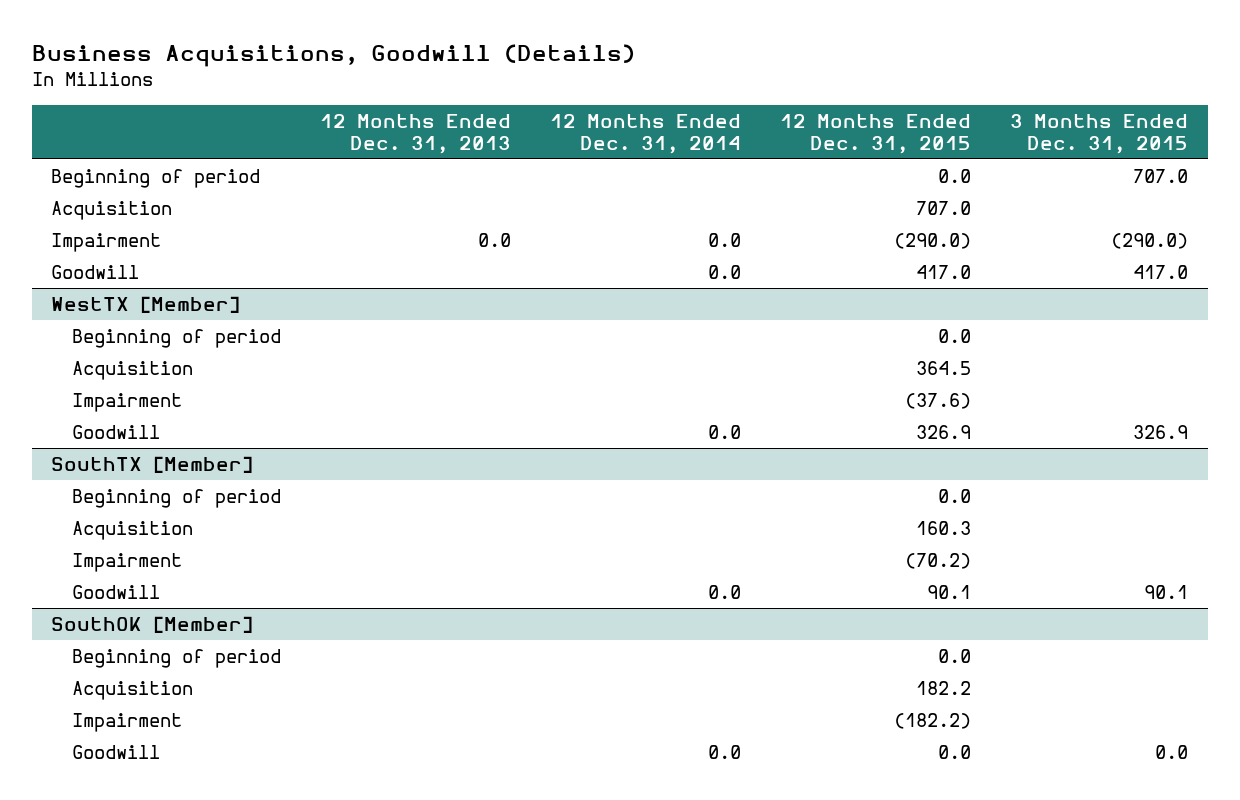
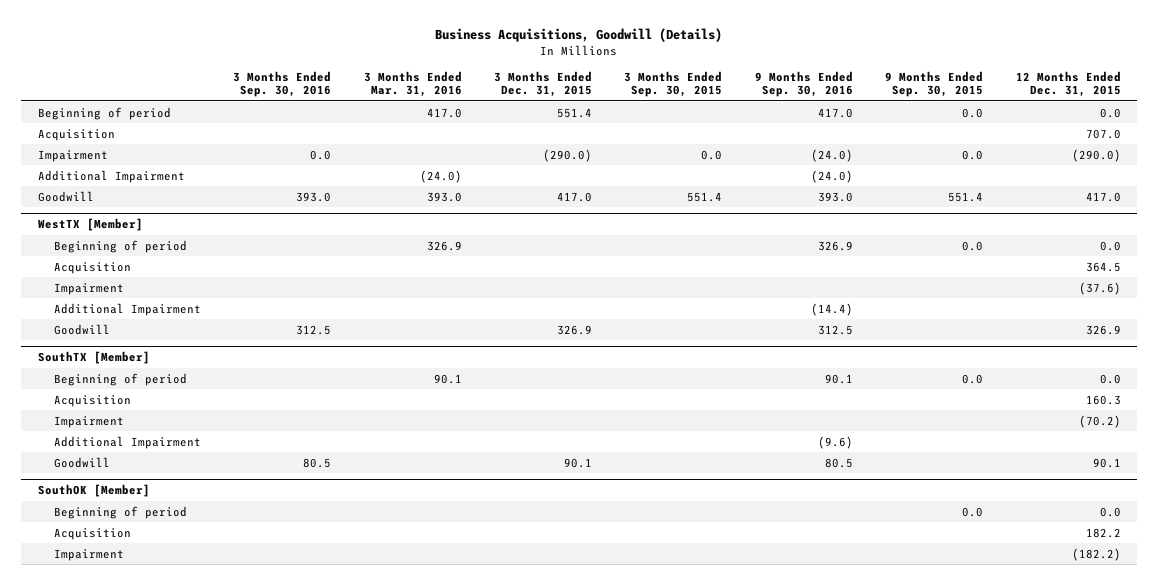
- | 12 Months Ended Dec. 31, 2013 | 12 Months Ended Dec. 31, 2014 | 12 Months Ended Dec. 31, 2015 | 3 Months Ended Dec. 31, 2015
+ | 3 Months Ended Sep. 30, 2016 | 3 Months Ended Mar. 31, 2016 | 3 Months Ended Dec. 31, 2015 | 3 Months Ended Sep. 30, 2015 | 9 Months Ended Sep. 30, 2016 | 9 Months Ended Sep. 30, 2015 | 12 Months Ended Dec. 31, 2015
- Beginning of period | | | 0.0 | 707.0
+ Beginning of period | | 417.0 | 551.4 | | 417.0 | 0.0 | 0.0
+ Additional Impairment | | (24.0) | | | (24.0) | |
@ WestTX [Member]
+ Additional Impairment | | | | | (14.4) | |
@ SouthTX [Member]
+ Additional Impairment | | | | | (9.6) | |
@ SouthOK [Member]
- Goodwill | | 0.0 | 0.0 | 0.0

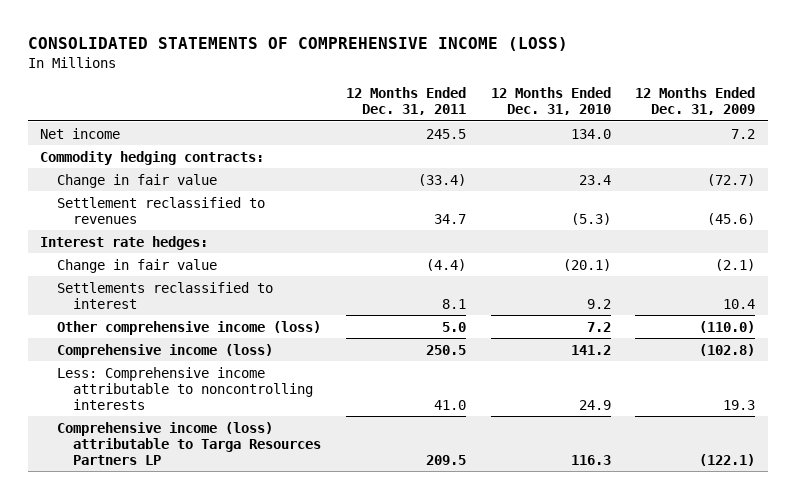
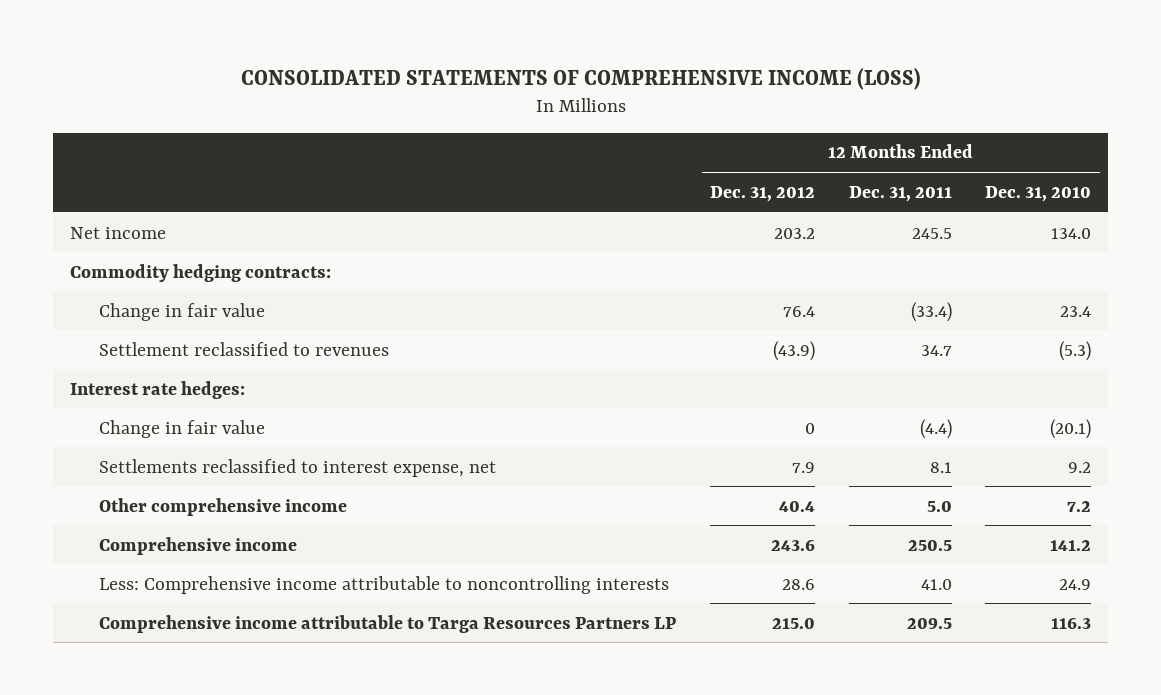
- | 12 Months Ended Dec. 31, 2011 | 12 Months Ended Dec. 31, 2010 | 12 Months Ended Dec. 31, 2009
+ | 12 Months Ended Dec. 31, 2012 | 12 Months Ended Dec. 31, 2011 | 12 Months Ended Dec. 31, 2010
- Settlements reclassified to interest | 8.1 | 9.2 | 10.4
- Other comprehensive income (loss) | 5.0 | 7.2 | (110.0)
- Comprehensive income (loss) | 250.5 | 141.2 | (102.8)
+ Settlements reclassified to interest expense, net | 7.9 | 8.1 | 9.2
+ Other comprehensive income | 40.4 | 5.0 | 7.2
+ Comprehensive income | 243.6 | 250.5 | 141.2
- Comprehensive income (loss) attributable to Targa Resources Partners LP | 209.5 | 116.3 | (122.1)
+ Comprehensive income attributable to Targa Resources Partners LP | 215.0 | 209.5 | 116.3

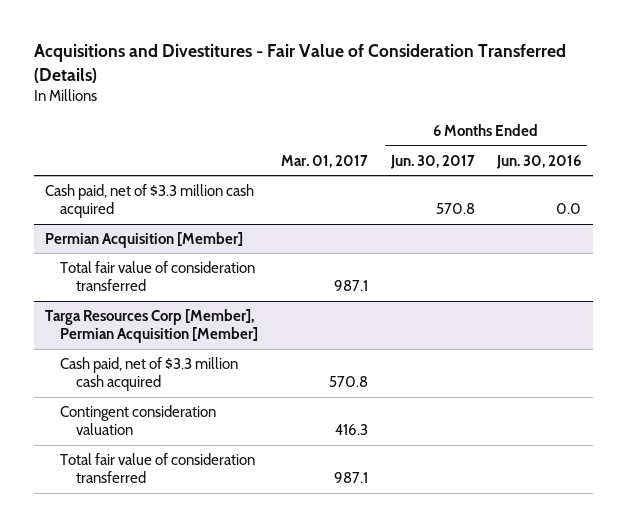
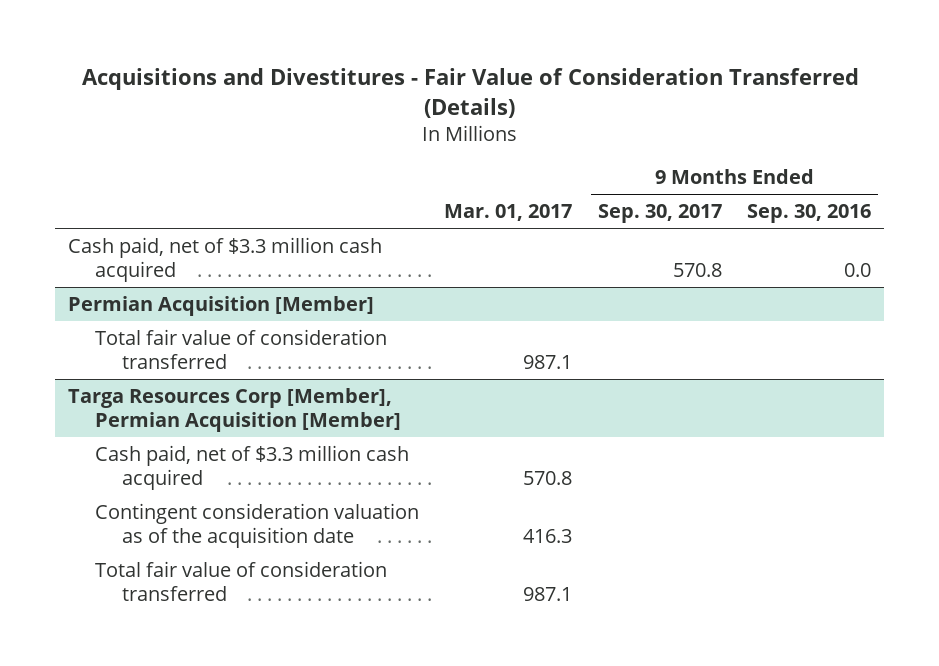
- | Mar. 01, 2017 | 6 Months Ended Jun. 30, 2017 | 6 Months Ended Jun. 30, 2016
+ | Mar. 01, 2017 | 9 Months Ended Sep. 30, 2017 | 9 Months Ended Sep. 30, 2016
@ Targa Resources Corp [Member], Permian Acquisition [Member]
- Contingent consideration valuation | 416.3 | |
+ Contingent consideration valuation as of the acquisition date | 416.3 | |

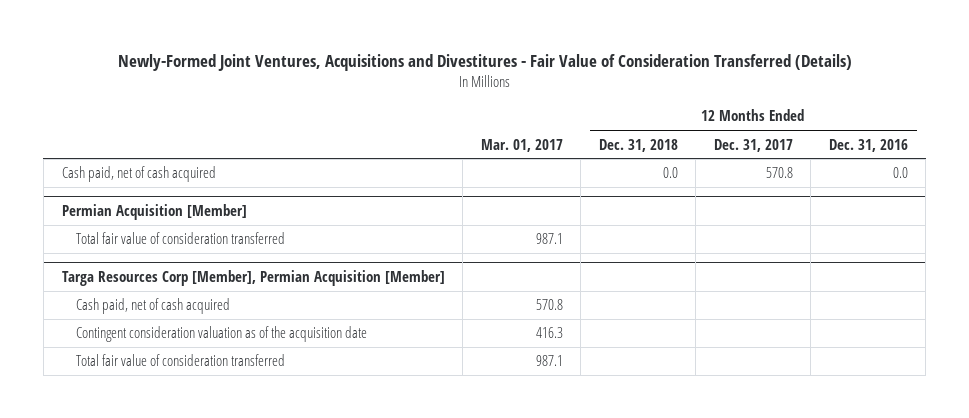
- Acquisitions and Divestitures - Fair Value of Consideration Transferred (Details)
+ Newly-Formed Joint Ventures, Acquisitions and Divestitures - Fair Value of Consideration Transferred (Details)
- | Mar. 01, 2017 | 9 Months Ended Sep. 30, 2017 | 9 Months Ended Sep. 30, 2016
+ | Mar. 01, 2017 | 12 Months Ended Dec. 31, 2018 | 12 Months Ended Dec. 31, 2017 | 12 Months Ended Dec. 31, 2016
- Cash paid, net of $3.3 million cash acquired | | 570.8 | 0.0
+ Cash paid, net of cash acquired | | 0.0 | 570.8 | 0.0
@ Targa Resources Corp [Member], Permian Acquisition [Member]
- Cash paid, net of $3.3 million cash acquired | 570.8 | |
+ Cash paid, net of cash acquired | 570.8 | | |

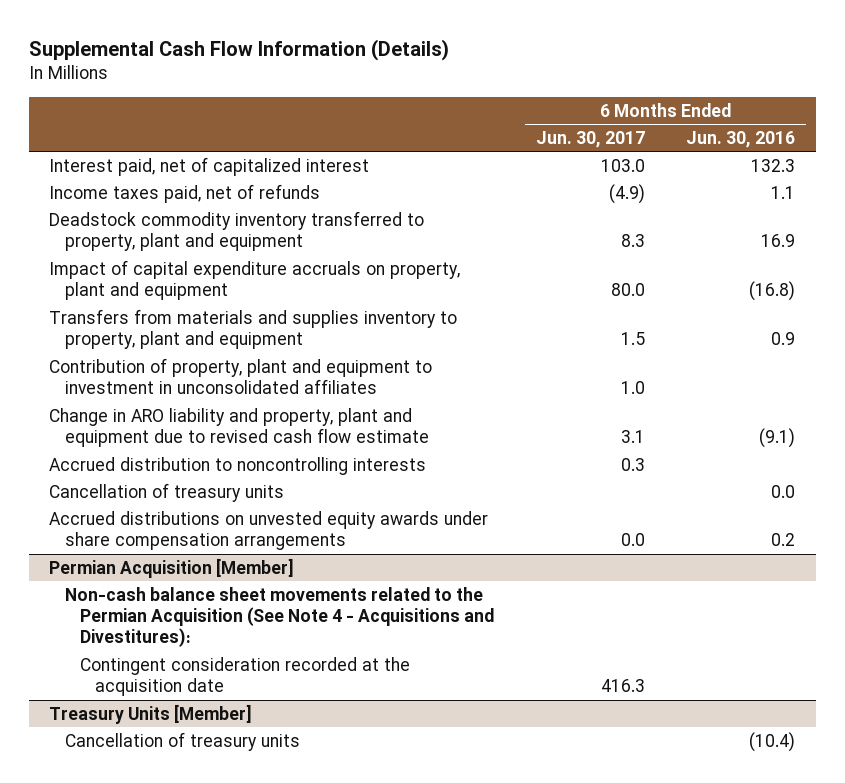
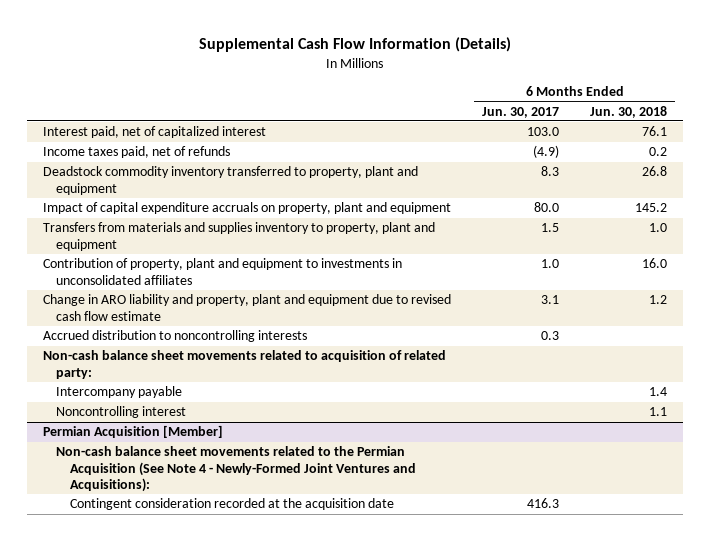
- | 6 Months Ended Jun. 30, 2017 | 6 Months Ended Jun. 30, 2016
+ | 6 Months Ended Jun. 30, 2017 | 6 Months Ended Jun. 30, 2018
- Contribution of property, plant and equipment to investment in unconsolidated affiliates | 1.0 |
+ Contribution of property, plant and equipment to investments in unconsolidated affiliates | 1.0 | 16.0
- Cancellation of treasury units | | 0.0
- Accrued distributions on unvested equity awards under share compensation arrangements | 0.0 | 0.2
+ Non-cash balance sheet movements related to acquisition of related party:
+ Intercompany payable | | 1.4
+ Noncontrolling interest | | 1.1
@ Permian Acquisition [Member]
- Non-cash balance sheet movements related to the Permian Acquisition (See Note 4 - Acquisitions and Divestitures):
+ Non-cash balance sheet movements related to the Permian Acquisition (See Note 4 - Newly-Formed Joint Ventures and Acquisitions):
- Treasury Units [Member]
- Cancellation of treasury units | | (10.4)

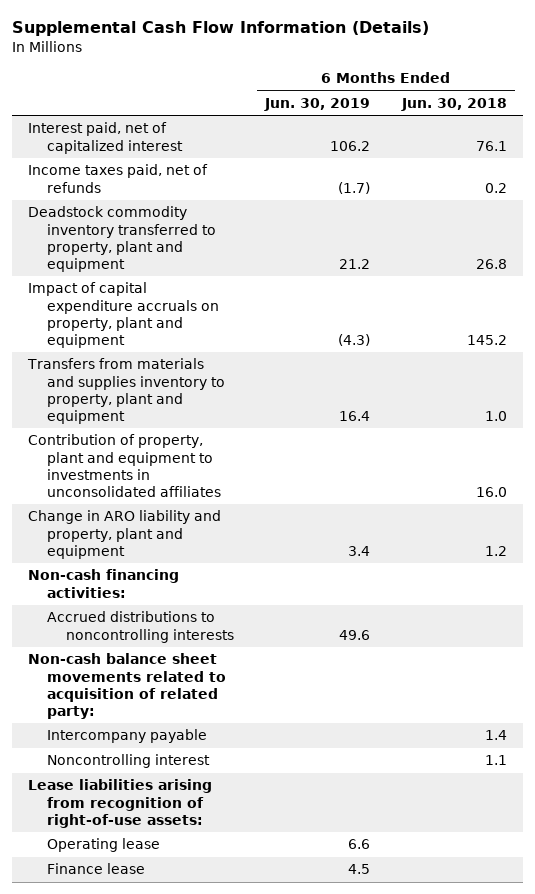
- | 6 Months Ended Jun. 30, 2017 | 6 Months Ended Jun. 30, 2018
+ | 6 Months Ended Jun. 30, 2019 | 6 Months Ended Jun. 30, 2018
- Change in ARO liability and property, plant and equipment due to revised cash flow estimate | 3.1 | 1.2
- Accrued distribution to noncontrolling interests | 0.3 |
+ Change in ARO liability and property, plant and equipment | 3.4 | 1.2
+ Non-cash financing activities:
+ Accrued distributions to noncontrolling interests | 49.6 |
- Permian Acquisition [Member]
- Non-cash balance sheet movements related to the Permian Acquisition (See Note 4 - Newly-Formed Joint Ventures and Acquisitions):
- Contingent consideration recorded at the acquisition date | 416.3 |
+ Lease liabilities arising from recognition of right-of-use assets:
+ Operating lease | 6.6 |
+ Finance lease | 4.5 |

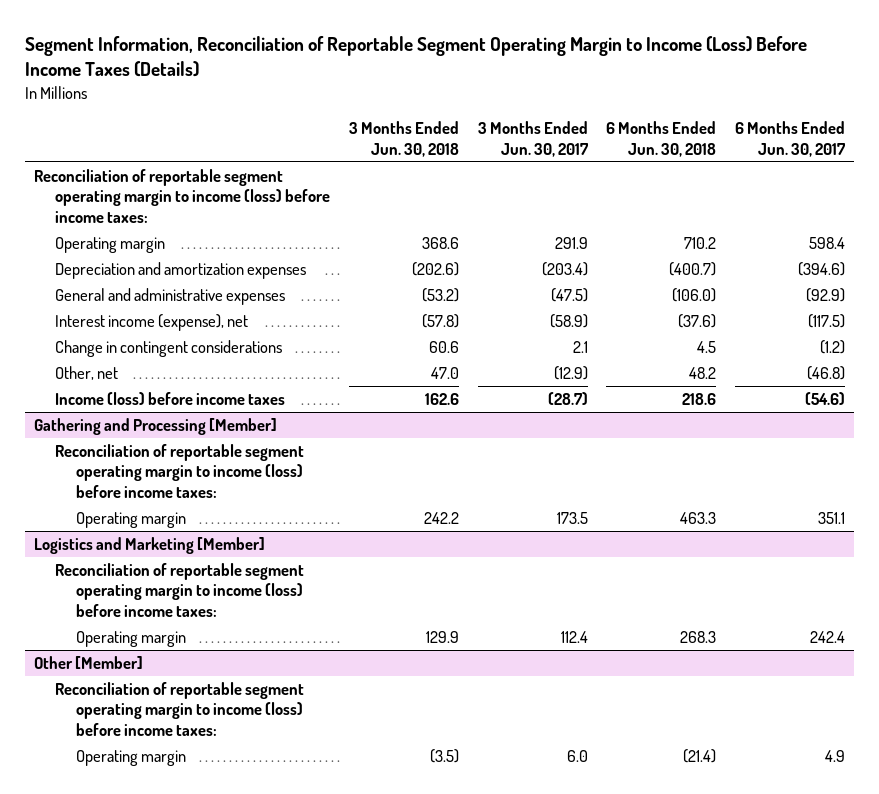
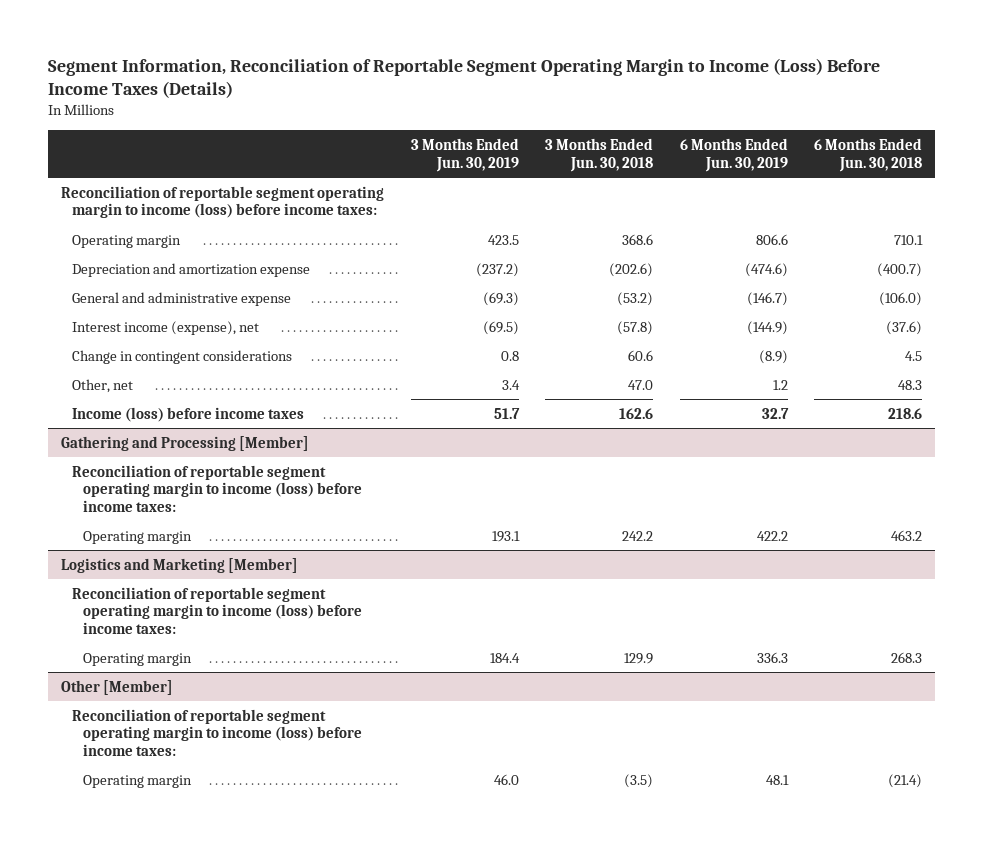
- | 3 Months Ended Jun. 30, 2018 | 3 Months Ended Jun. 30, 2017 | 6 Months Ended Jun. 30, 2018 | 6 Months Ended Jun. 30, 2017
+ | 3 Months Ended Jun. 30, 2019 | 3 Months Ended Jun. 30, 2018 | 6 Months Ended Jun. 30, 2019 | 6 Months Ended Jun. 30, 2018
- Operating margin | 368.6 | 291.9 | 710.2 | 598.4
- Depreciation and amortization expenses | (202.6) | (203.4) | (400.7) | (394.6)
- General and administrative expenses | (53.2) | (47.5) | (106.0) | (92.9)
+ Operating margin | 423.5 | 368.6 | 806.6 | 710.1
+ Depreciation and amortization expense | (237.2) | (202.6) | (474.6) | (400.7)
+ General and administrative expense | (69.3) | (53.2) | (146.7) | (106.0)
- Other, net | 47.0 | (12.9) | 48.2 | (46.8)
+ Other, net | 3.4 | 47.0 | 1.2 | 48.3
@ Gathering and Processing [Member]
- Operating margin | 242.2 | 173.5 | 463.3 | 351.1
+ Operating margin | 193.1 | 242.2 | 422.2 | 463.2

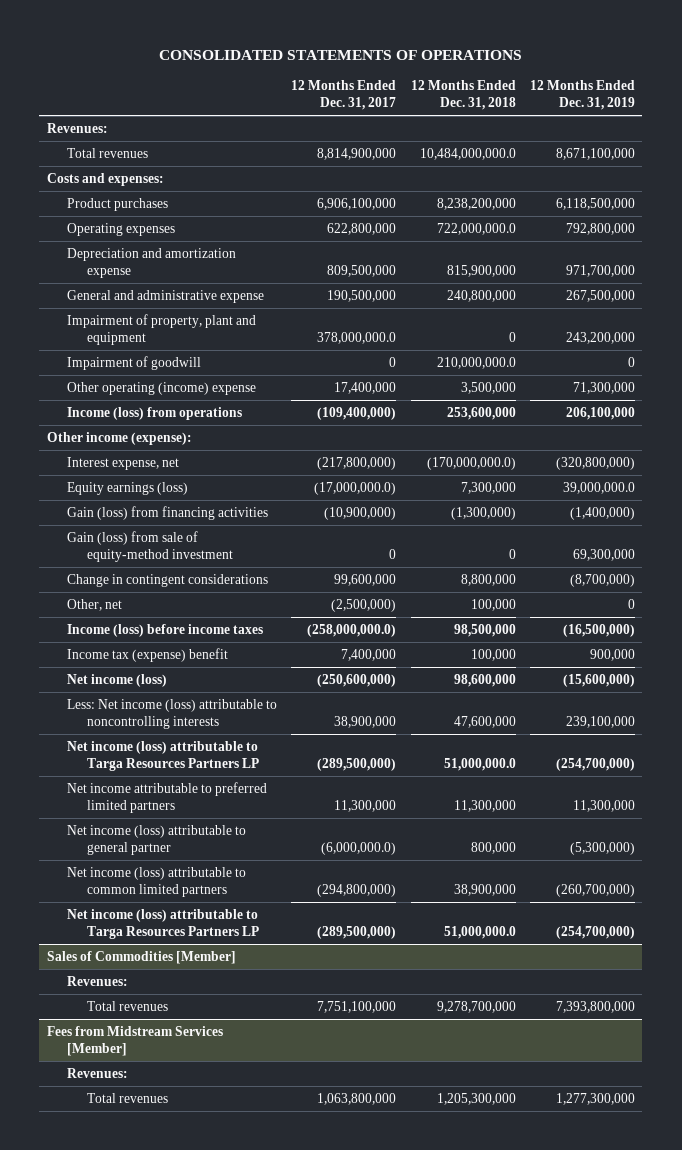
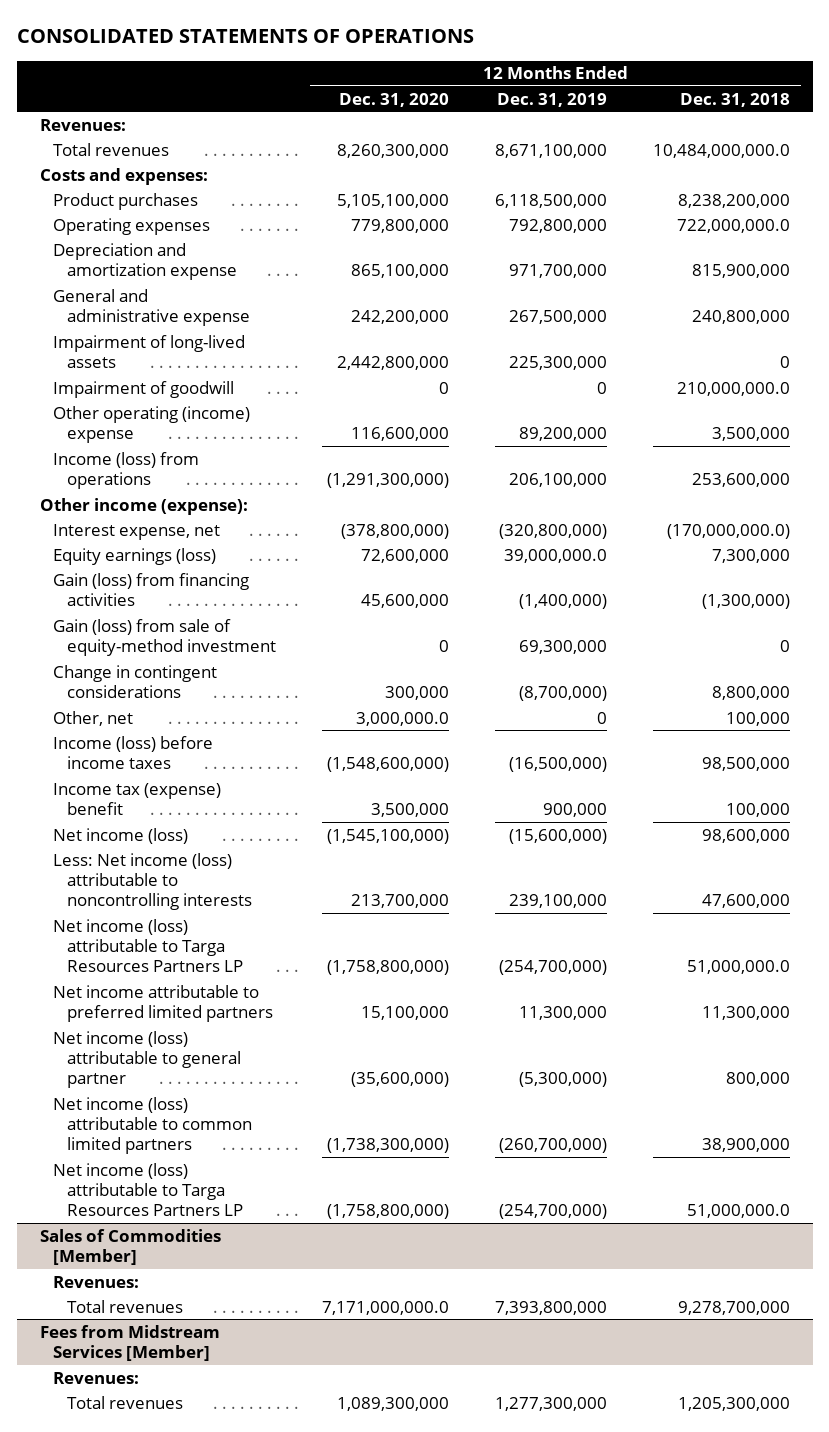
- | 12 Months Ended Dec. 31, 2017 | 12 Months Ended Dec. 31, 2018 | 12 Months Ended Dec. 31, 2019
+ | 12 Months Ended Dec. 31, 2020 | 12 Months Ended Dec. 31, 2019 | 12 Months Ended Dec. 31, 2018
- Impairment of property, plant and equipment | 378,000,000.0 | 0 | 243,200,000
+ Impairment of long-lived assets | 2,442,800,000 | 225,300,000 | 0
- Other operating (income) expense | 17,400,000 | 3,500,000 | 71,300,000
+ Other operating (income) expense | 116,600,000 | 89,200,000 | 3,500,000

